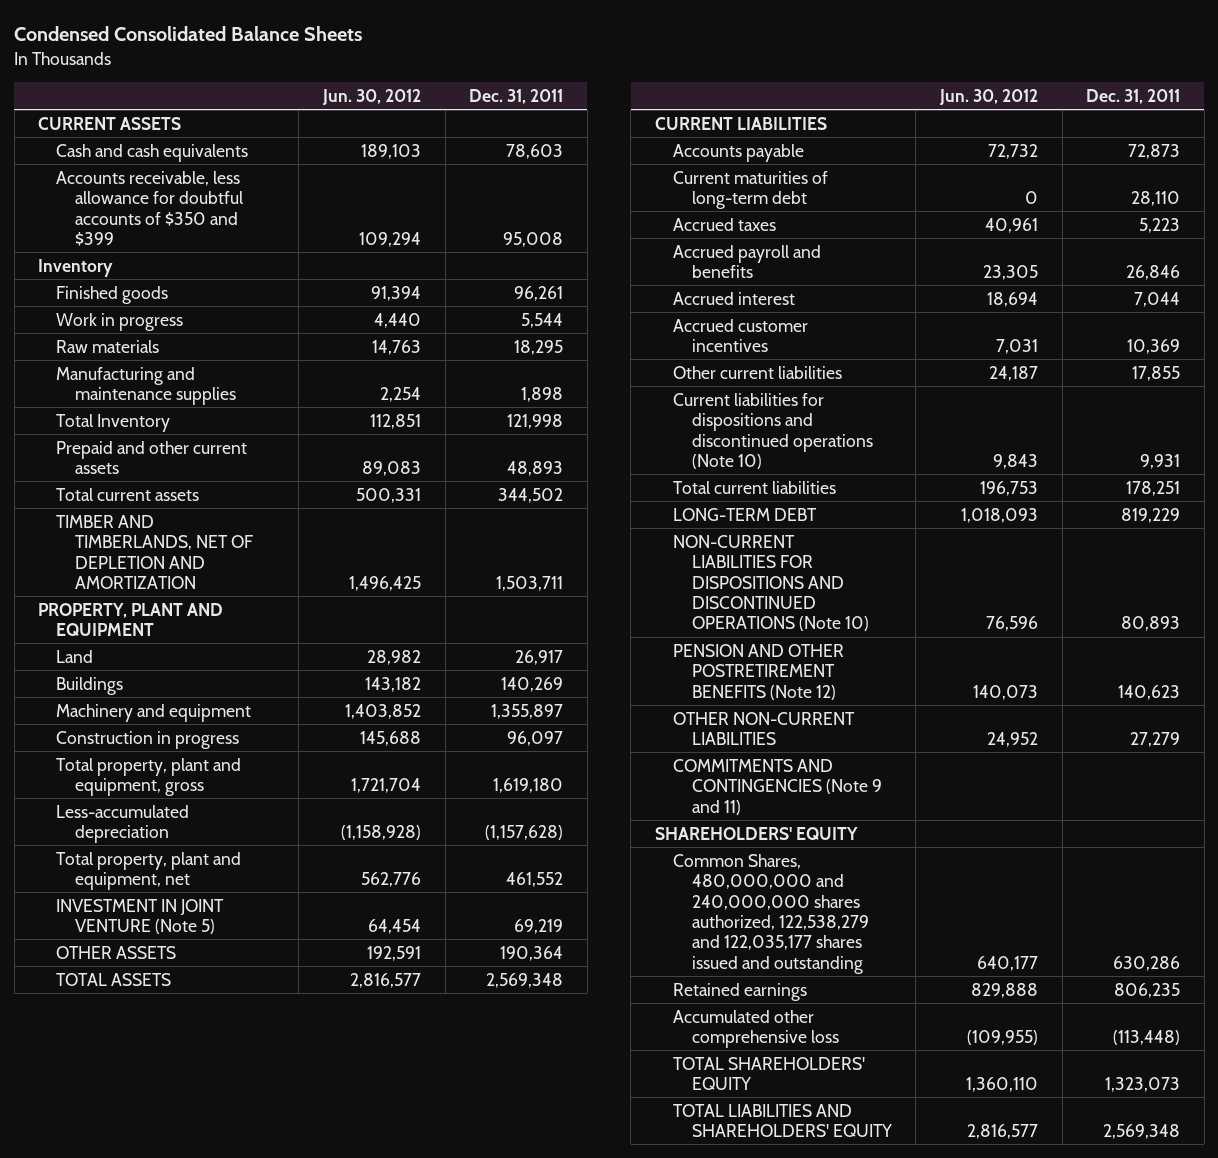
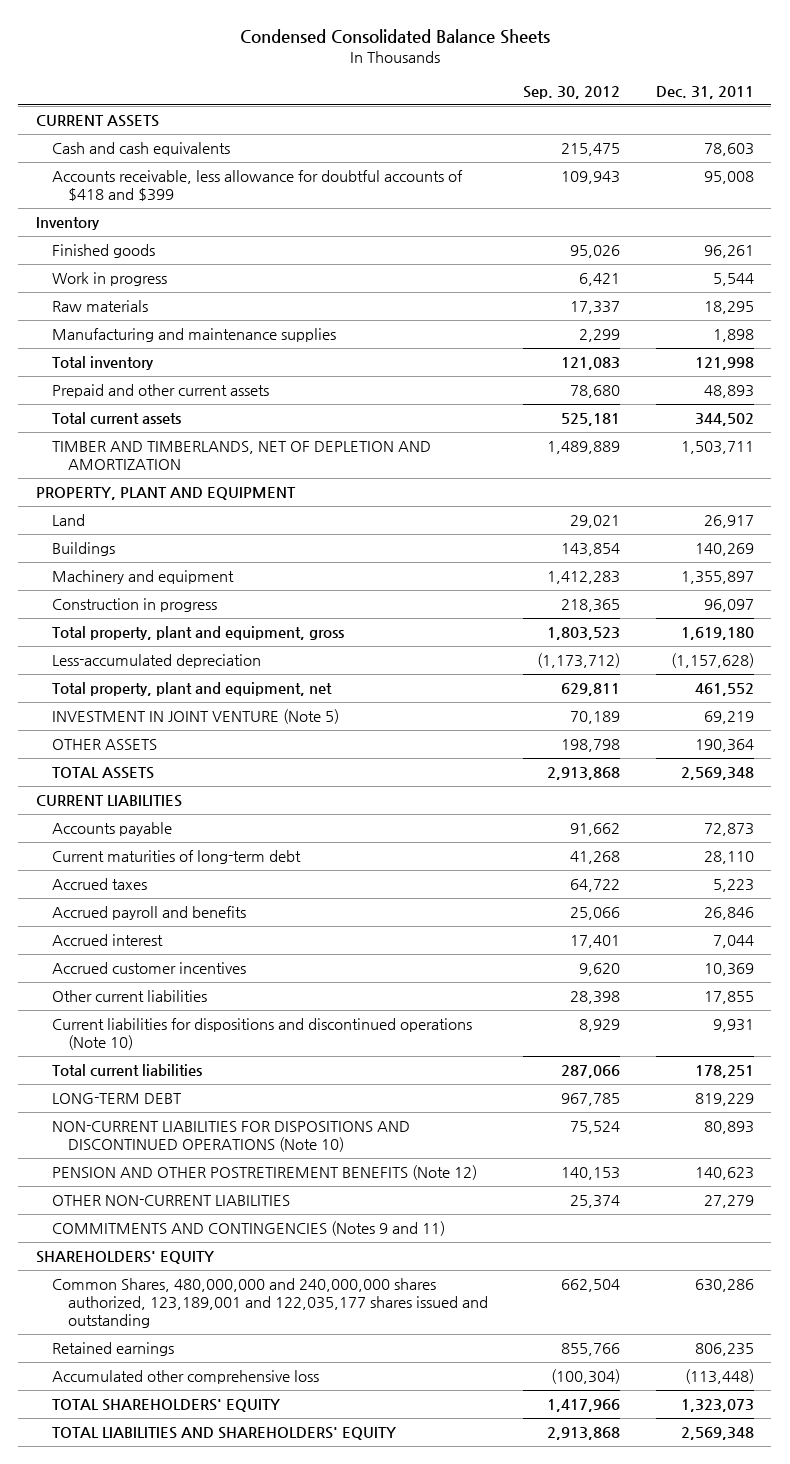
- | Jun. 30, 2012 | Dec. 31, 2011
+ | Sep. 30, 2012 | Dec. 31, 2011
- Accounts receivable, less allowance for doubtful accounts of $350 and $399 | 109,294 | 95,008
+ Accounts receivable, less allowance for doubtful accounts of $418 and $399 | 109,943 | 95,008
- Total Inventory | 112,851 | 121,998
+ Total inventory | 121,083 | 121,998
- COMMITMENTS AND CONTINGENCIES (Note 9 and 11)
+ COMMITMENTS AND CONTINGENCIES (Notes 9 and 11)
- Common Shares, 480,000,000 and 240,000,000 shares authorized, 122,538,279 and 122,035,177 shares issued and outstanding | 640,177 | 630,286
+ Common Shares, 480,000,000 and 240,000,000 shares authorized, 123,189,001 and 122,035,177 shares issued and outstanding | 662,504 | 630,286

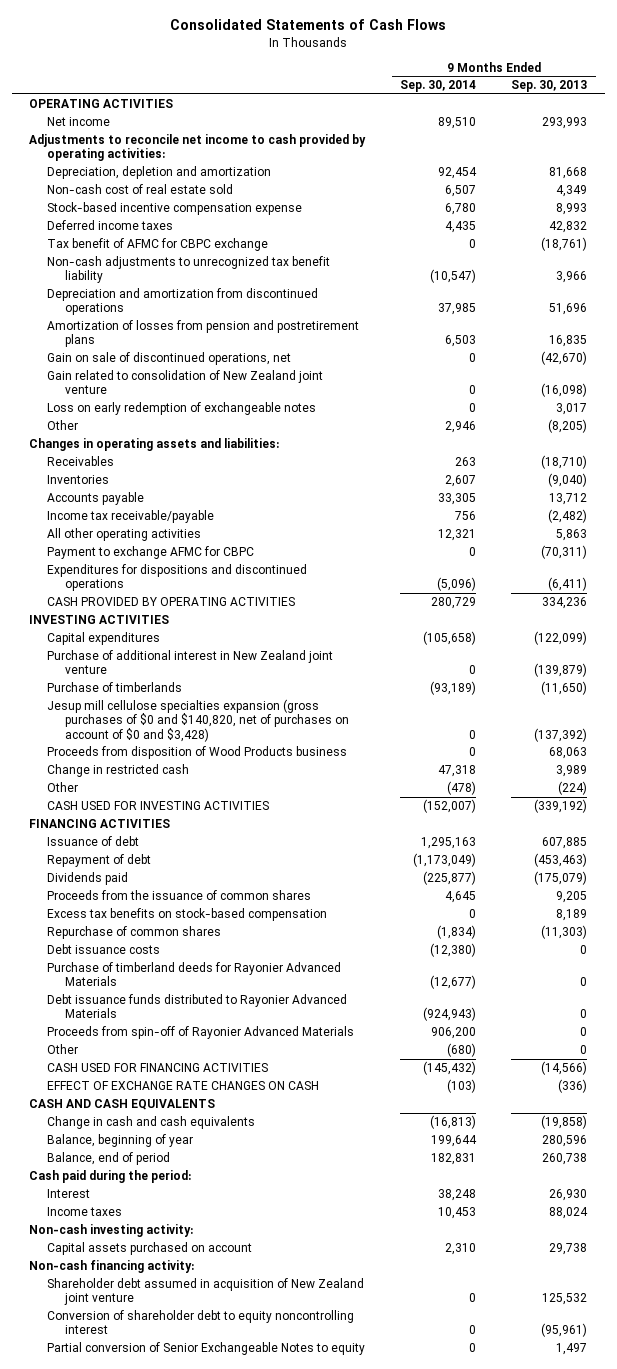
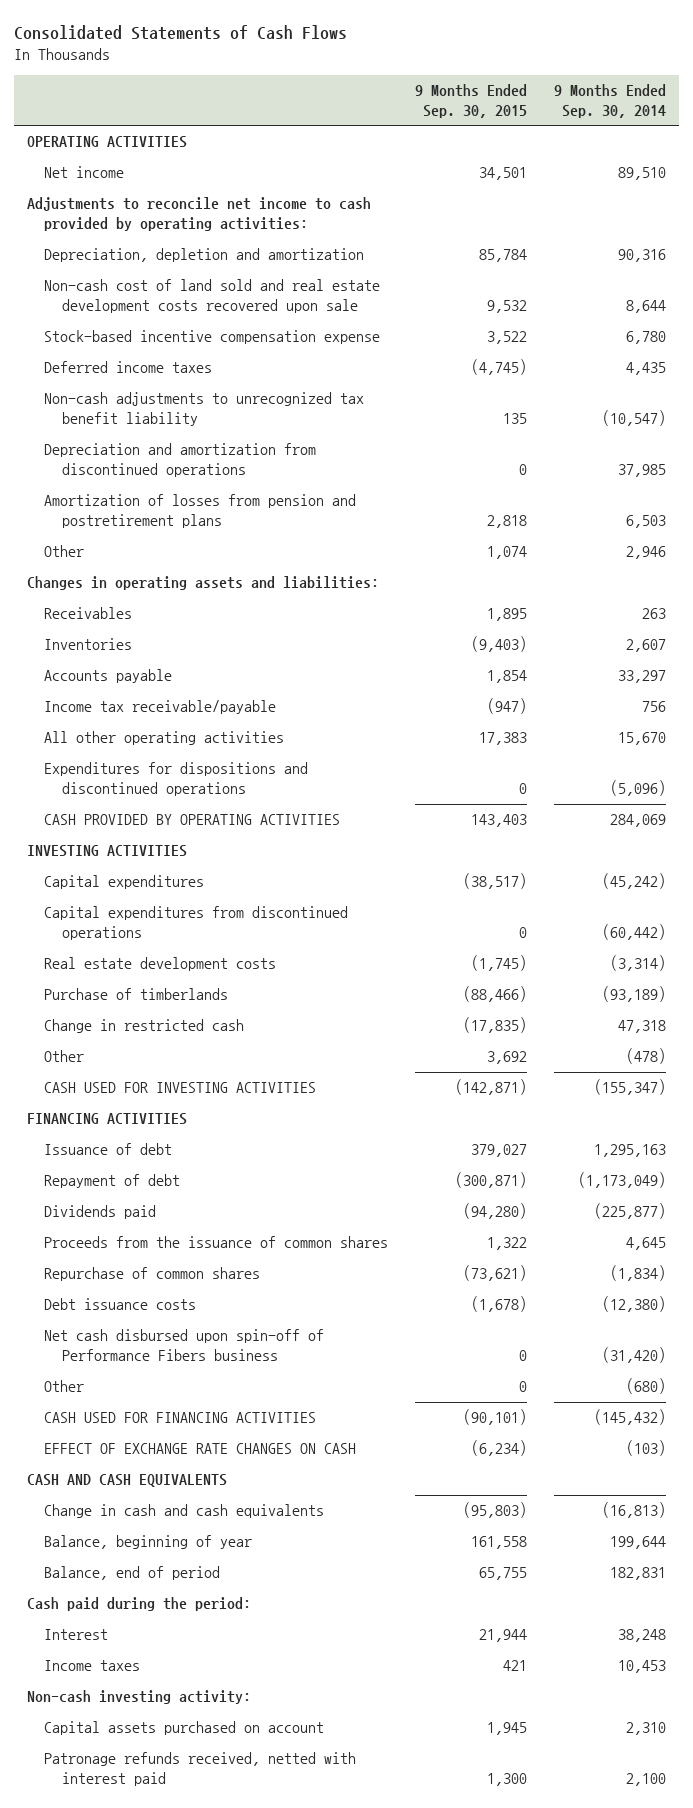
- | 9 Months Ended Sep. 30, 2014 | 9 Months Ended Sep. 30, 2013
+ | 9 Months Ended Sep. 30, 2015 | 9 Months Ended Sep. 30, 2014
- Depreciation, depletion and amortization | 92,454 | 81,668
- Non-cash cost of real estate sold | 6,507 | 4,349
+ Depreciation, depletion and amortization | 85,784 | 90,316
+ Non-cash cost of land sold and real estate development costs recovered upon sale | 9,532 | 8,644
- Tax benefit of AFMC for CBPC exchange | 0 | (18,761)
- Gain on sale of discontinued operations, net | 0 | (42,670)
- Gain related to consolidation of New Zealand joint venture | 0 | (16,098)
- Loss on early redemption of exchangeable notes | 0 | 3,017
- Accounts payable | 33,305 | 13,712
+ Accounts payable | 1,854 | 33,297
- All other operating activities | 12,321 | 5,863
- Payment to exchange AFMC for CBPC | 0 | (70,311)
+ All other operating activities | 17,383 | 15,670
- CASH PROVIDED BY OPERATING ACTIVITIES | 280,729 | 334,236
+ CASH PROVIDED BY OPERATING ACTIVITIES | 143,403 | 284,069
- Capital expenditures | (105,658) | (122,099)
- Purchase of additional interest in New Zealand joint venture | 0 | (139,879)
+ Capital expenditures | (38,517) | (45,242)
+ Capital expenditures from discontinued operations | 0 | (60,442)
+ Real estate development costs | (1,745) | (3,314)
- Jesup mill cellulose specialties expansion (gross purchases of $0 and $140,820, net of purchases on account of $0 and $3,428) | 0 | (137,392)
- Proceeds from disposition of Wood Products business | 0 | 68,063
- CASH USED FOR INVESTING ACTIVITIES | (152,007) | (339,192)
+ CASH USED FOR INVESTING ACTIVITIES | (142,871) | (155,347)
- Excess tax benefits on stock-based compensation | 0 | 8,189
- Purchase of timberland deeds for Rayonier Advanced Materials | (12,677) | 0
- Debt issuance funds distributed to Rayonier Advanced Materials | (924,943) | 0
- Proceeds from spin-off of Rayonier Advanced Materials | 906,200 | 0
+ Net cash disbursed upon spin-off of Performance Fibers business | 0 | (31,420)
- Non-cash financing activity:
- Shareholder debt assumed in acquisition of New Zealand joint venture | 0 | 125,532
- Conversion of shareholder debt to equity noncontrolling interest | 0 | (95,961)
- Partial conversion of Senior Exchangeable Notes to equity | 0 | 1,497
+ Patronage refunds received, netted with interest paid | 1,300 | 2,100

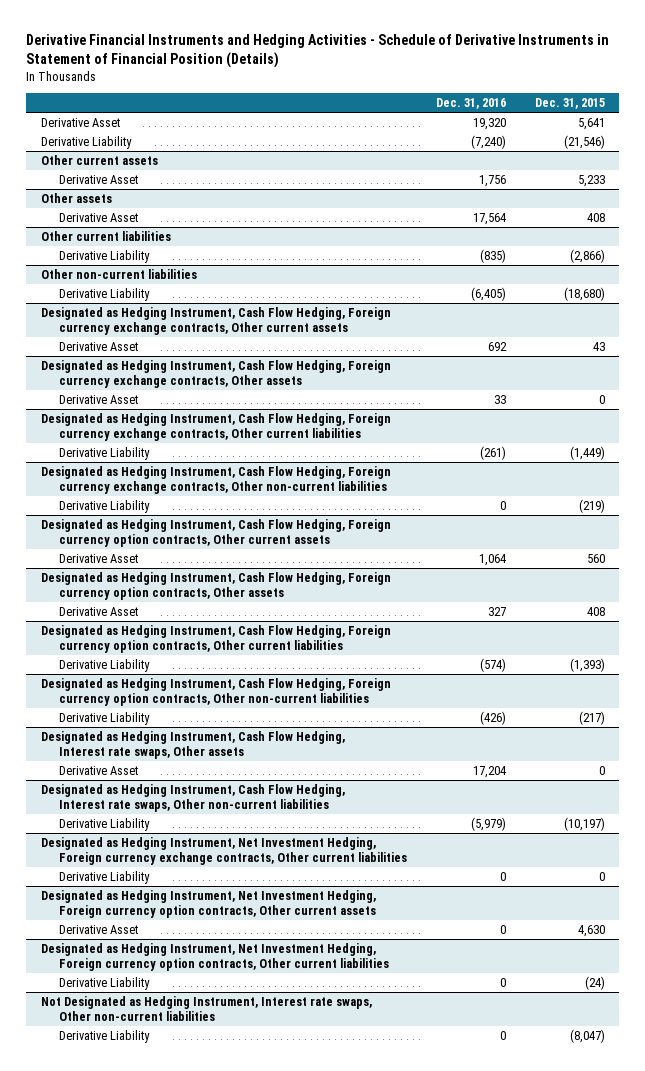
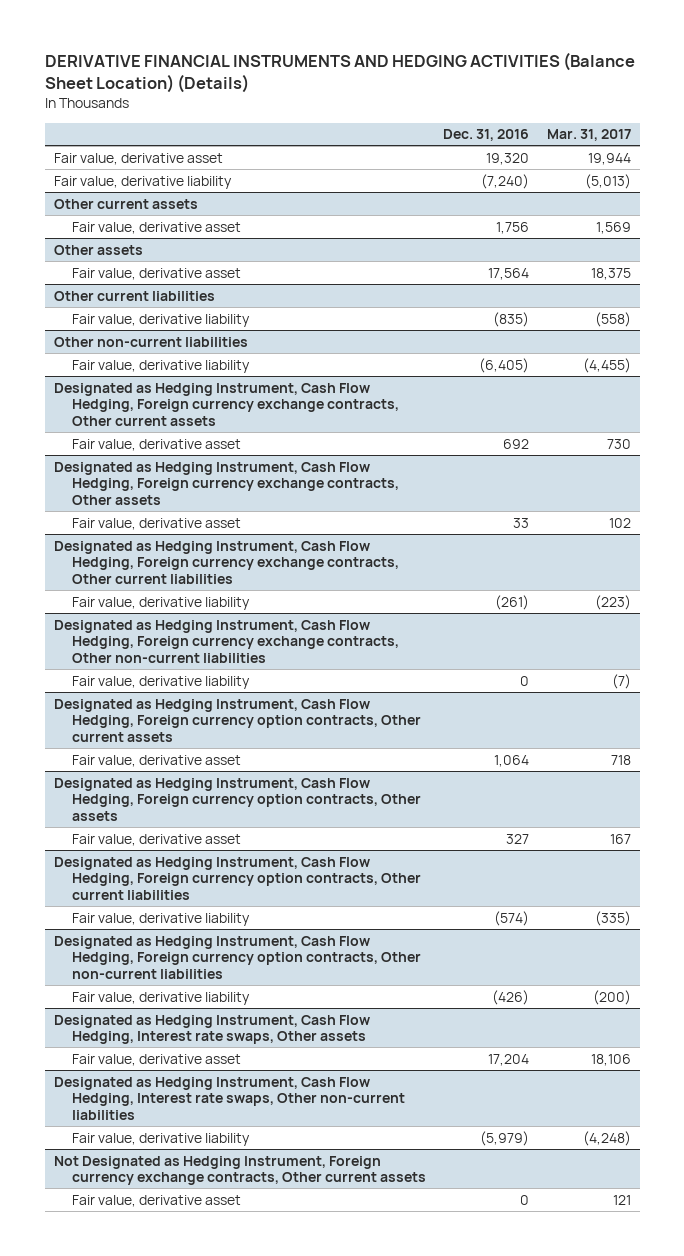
- Derivative Financial Instruments and Hedging Activities - Schedule of Derivative Instruments in Statement of Financial Position (Details)
+ DERIVATIVE FINANCIAL INSTRUMENTS AND HEDGING ACTIVITIES (Balance Sheet Location) (Details)
- | Dec. 31, 2016 | Dec. 31, 2015
+ | Dec. 31, 2016 | Mar. 31, 2017
- Derivative Asset | 19,320 | 5,641
- Derivative Liability | (7,240) | (21,546)
+ Fair value, derivative asset | 19,320 | 19,944
+ Fair value, derivative liability | (7,240) | (5,013)
@ Other current assets
- Derivative Asset | 1,756 | 5,233
+ Fair value, derivative asset | 1,756 | 1,569
@ Other assets
- Derivative Asset | 17,564 | 408
+ Fair value, derivative asset | 17,564 | 18,375
@ Other current liabilities
- Derivative Liability | (835) | (2,866)
+ Fair value, derivative liability | (835) | (558)
@ Other non-current liabilities
- Derivative Liability | (6,405) | (18,680)
+ Fair value, derivative liability | (6,405) | (4,455)
@ Designated as Hedging Instrument, Cash Flow Hedging, Foreign currency exchange contracts, Other current assets
- Derivative Asset | 692 | 43
+ Fair value, derivative asset | 692 | 730
@ Designated as Hedging Instrument, Cash Flow Hedging, Foreign currency exchange contracts, Other assets
- Derivative Asset | 33 | 0
+ Fair value, derivative asset | 33 | 102
@ Designated as Hedging Instrument, Cash Flow Hedging, Foreign currency exchange contracts, Other current liabilities
- Derivative Liability | (261) | (1,449)
+ Fair value, derivative liability | (261) | (223)
@ Designated as Hedging Instrument, Cash Flow Hedging, Foreign currency exchange contracts, Other non-current liabilities
- Derivative Liability | 0 | (219)
+ Fair value, derivative liability | 0 | (7)
@ Designated as Hedging Instrument, Cash Flow Hedging, Foreign currency option contracts, Other current assets
- Derivative Asset | 1,064 | 560
+ Fair value, derivative asset | 1,064 | 718
@ Designated as Hedging Instrument, Cash Flow Hedging, Foreign currency option contracts, Other assets
- Derivative Asset | 327 | 408
+ Fair value, derivative asset | 327 | 167
@ Designated as Hedging Instrument, Cash Flow Hedging, Foreign currency option contracts, Other current liabilities
- Derivative Liability | (574) | (1,393)
+ Fair value, derivative liability | (574) | (335)
@ Designated as Hedging Instrument, Cash Flow Hedging, Foreign currency option contracts, Other non-current liabilities
- Derivative Liability | (426) | (217)
+ Fair value, derivative liability | (426) | (200)
@ Designated as Hedging Instrument, Cash Flow Hedging, Interest rate swaps, Other assets
- Derivative Asset | 17,204 | 0
+ Fair value, derivative asset | 17,204 | 18,106
@ Designated as Hedging Instrument, Cash Flow Hedging, Interest rate swaps, Other non-current liabilities
- Derivative Liability | (5,979) | (10,197)
- Designated as Hedging Instrument, Net Investment Hedging, Foreign currency exchange contracts, Other current liabilities
- Derivative Liability | 0 | 0
- Designated as Hedging Instrument, Net Investment Hedging, Foreign currency option contracts, Other current assets
- Derivative Asset | 0 | 4,630
- Designated as Hedging Instrument, Net Investment Hedging, Foreign currency option contracts, Other current liabilities
- Derivative Liability | 0 | (24)
- Not Designated as Hedging Instrument, Interest rate swaps, Other non-current liabilities
- Derivative Liability | 0 | (8,047)
@ Designated as Hedging Instrument, Cash Flow Hedging, Interest rate swaps, Other non-current liabilities
+ Fair value, derivative liability | (5,979) | (4,248)
+ Not Designated as Hedging Instrument, Foreign currency exchange contracts, Other current assets
+ Fair value, derivative asset | 0 | 121

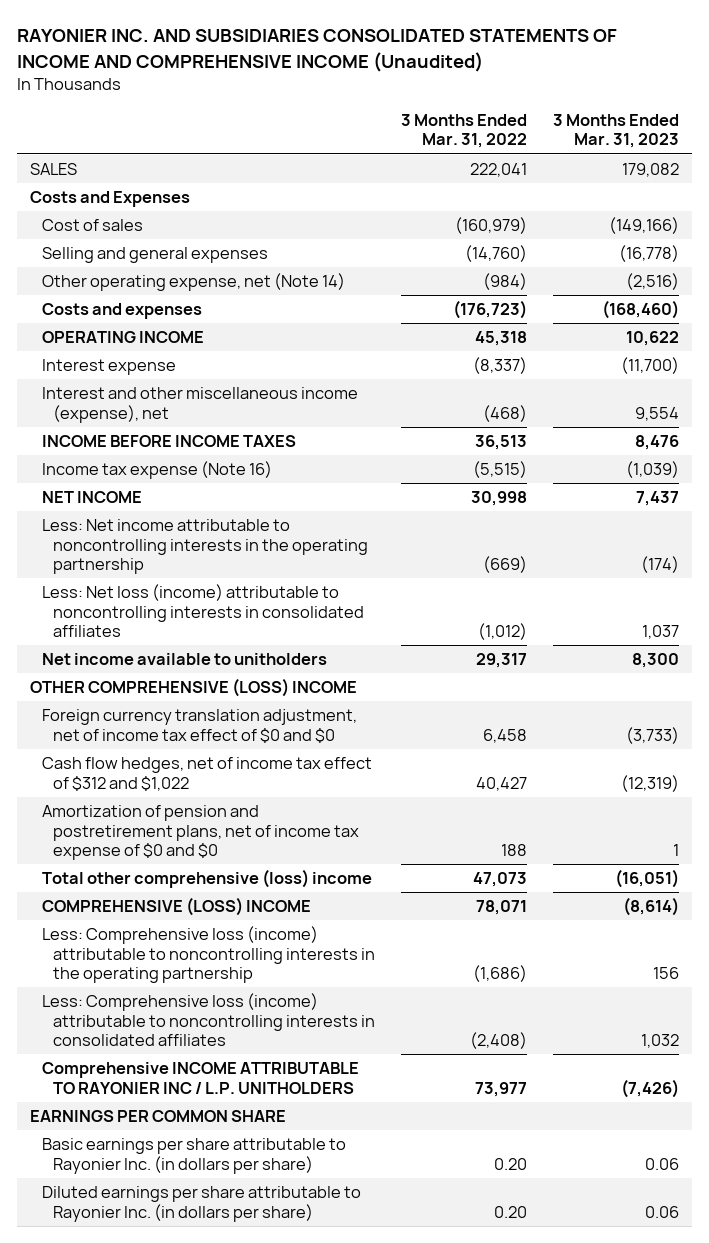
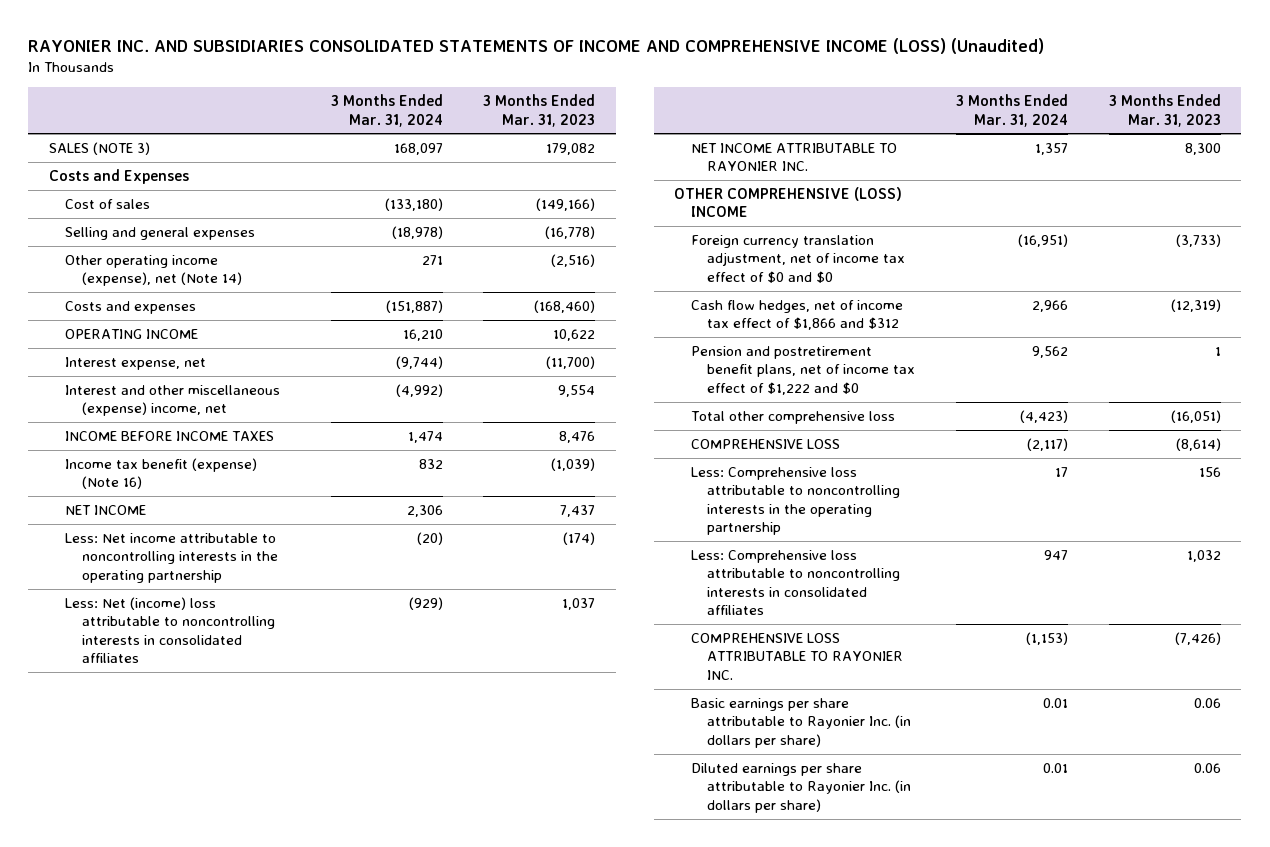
- RAYONIER INC. AND SUBSIDIARIES CONSOLIDATED STATEMENTS OF INCOME AND COMPREHENSIVE INCOME (Unaudited)
+ RAYONIER INC. AND SUBSIDIARIES CONSOLIDATED STATEMENTS OF INCOME AND COMPREHENSIVE INCOME (LOSS) (Unaudited)
- | 3 Months Ended Mar. 31, 2022 | 3 Months Ended Mar. 31, 2023
+ | 3 Months Ended Mar. 31, 2024 | 3 Months Ended Mar. 31, 2023
- SALES | 222,041 | 179,082
+ SALES (NOTE 3) | 168,097 | 179,082
- Other operating expense, net (Note 14) | (984) | (2,516)
+ Other operating income (expense), net (Note 14) | 271 | (2,516)
- Interest expense | (8,337) | (11,700)
- Interest and other miscellaneous income (expense), net | (468) | 9,554
+ Interest expense, net | (9,744) | (11,700)
+ Interest and other miscellaneous (expense) income, net | (4,992) | 9,554
- Income tax expense (Note 16) | (5,515) | (1,039)
+ Income tax benefit (expense) (Note 16) | 832 | (1,039)
- Less: Net loss (income) attributable to noncontrolling interests in consolidated affiliates | (1,012) | 1,037
- Net income available to unitholders | 29,317 | 8,300
+ Less: Net (income) loss attributable to noncontrolling interests in consolidated affiliates | (929) | 1,037
+ NET INCOME ATTRIBUTABLE TO RAYONIER INC. | 1,357 | 8,300
- Cash flow hedges, net of income tax effect of $312 and $1,022 | 40,427 | (12,319)
- Amortization of pension and postretirement plans, net of income tax expense of $0 and $0 | 188 | 1
- Total other comprehensive (loss) income | 47,073 | (16,051)
- COMPREHENSIVE (LOSS) INCOME | 78,071 | (8,614)
- Less: Comprehensive loss (income) attributable to noncontrolling interests in the operating partnership | (1,686) | 156
- Less: Comprehensive loss (income) attributable to noncontrolling interests in consolidated affiliates | (2,408) | 1,032
- Comprehensive INCOME ATTRIBUTABLE TO RAYONIER INC / L.P. UNITHOLDERS | 73,977 | (7,426)
- EARNINGS PER COMMON SHARE
+ Cash flow hedges, net of income tax effect of $1,866 and $312 | 2,966 | (12,319)
+ Pension and postretirement benefit plans, net of income tax effect of $1,222 and $0 | 9,562 | 1
+ Total other comprehensive loss | (4,423) | (16,051)
+ COMPREHENSIVE LOSS | (2,117) | (8,614)
+ Less: Comprehensive loss attributable to noncontrolling interests in the operating partnership | 17 | 156
+ Less: Comprehensive loss attributable to noncontrolling interests in consolidated affiliates | 947 | 1,032
+ COMPREHENSIVE LOSS ATTRIBUTABLE TO RAYONIER INC. | (1,153) | (7,426)

